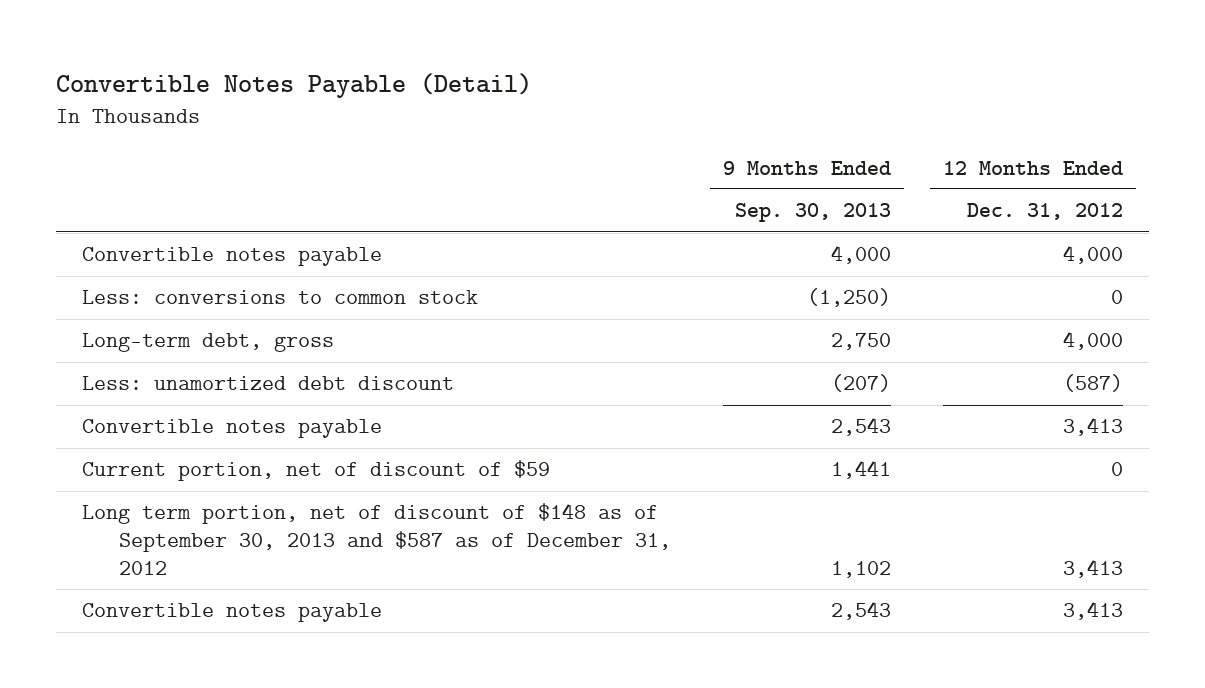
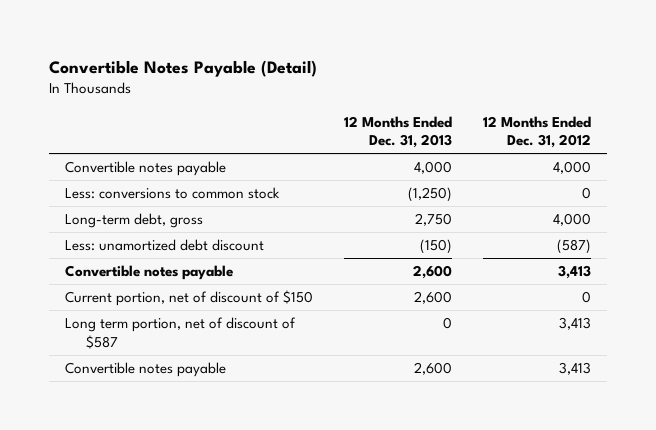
- | 9 Months Ended Sep. 30, 2013 | 12 Months Ended Dec. 31, 2012
+ | 12 Months Ended Dec. 31, 2013 | 12 Months Ended Dec. 31, 2012
- Current portion, net of discount of $59 | 1,441 | 0
- Long term portion, net of discount of $148 as of September 30, 2013 and $587 as of December 31, 2012 | 1,102 | 3,413
+ Current portion, net of discount of $150 | 2,600 | 0
+ Long term portion, net of discount of $587 | 0 | 3,413

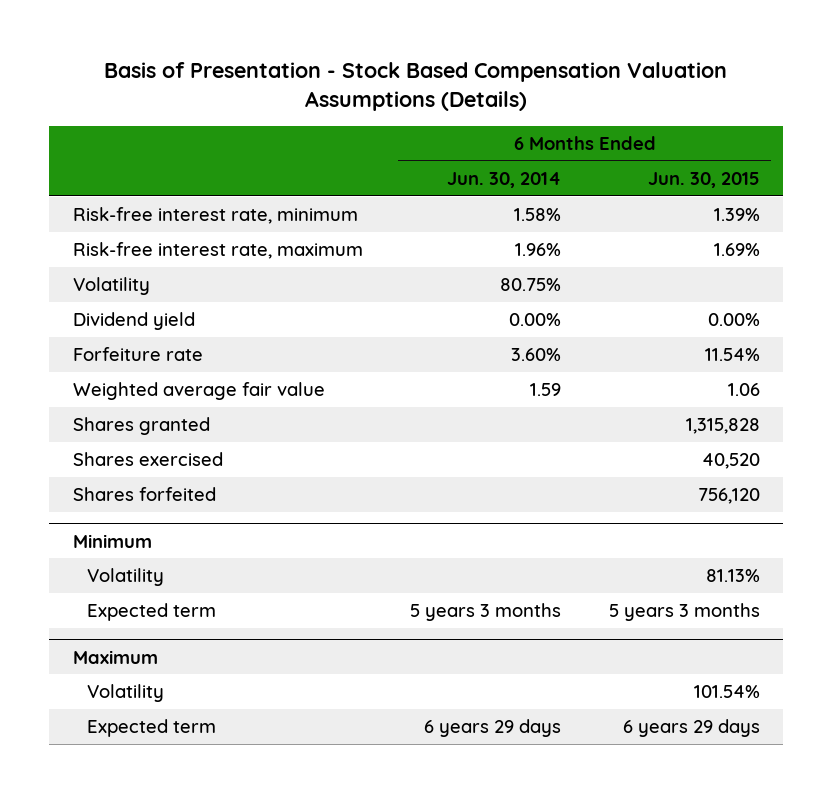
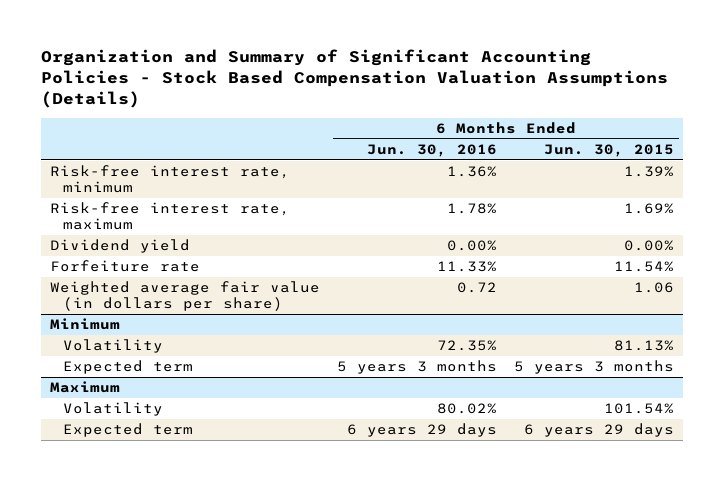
- Basis of Presentation - Stock Based Compensation Valuation Assumptions (Details)
+ Organization and Summary of Significant Accounting Policies - Stock Based Compensation Valuation Assumptions (Details)
- | 6 Months Ended Jun. 30, 2014 | 6 Months Ended Jun. 30, 2015
+ | 6 Months Ended Jun. 30, 2016 | 6 Months Ended Jun. 30, 2015
- Volatility | 80.75% |
- Weighted average fair value | 1.59 | 1.06
- Shares granted | | 1,315,828
- Shares exercised | | 40,520
- Shares forfeited | | 756,120
+ Weighted average fair value (in dollars per share) | 0.72 | 1.06

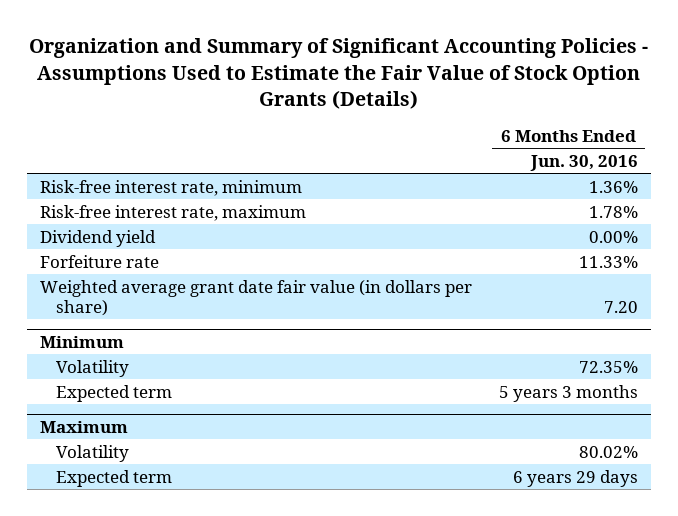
- Organization and Summary of Significant Accounting Policies - Stock Based Compensation Valuation Assumptions (Details)
+ Organization and Summary of Significant Accounting Policies - Assumptions Used to Estimate the Fair Value of Stock Option Grants (Details)
- | 6 Months Ended Jun. 30, 2016 | 6 Months Ended Jun. 30, 2015
+ | 6 Months Ended Jun. 30, 2016
- Weighted average fair value (in dollars per share) | 0.72 | 1.06
+ Weighted average grant date fair value (in dollars per share) | 7.20

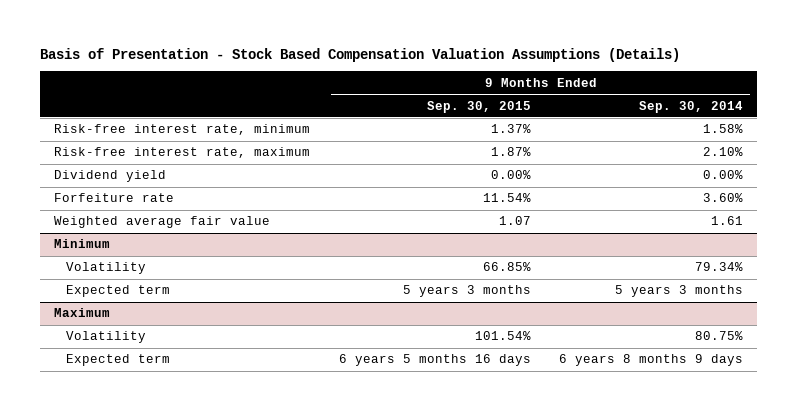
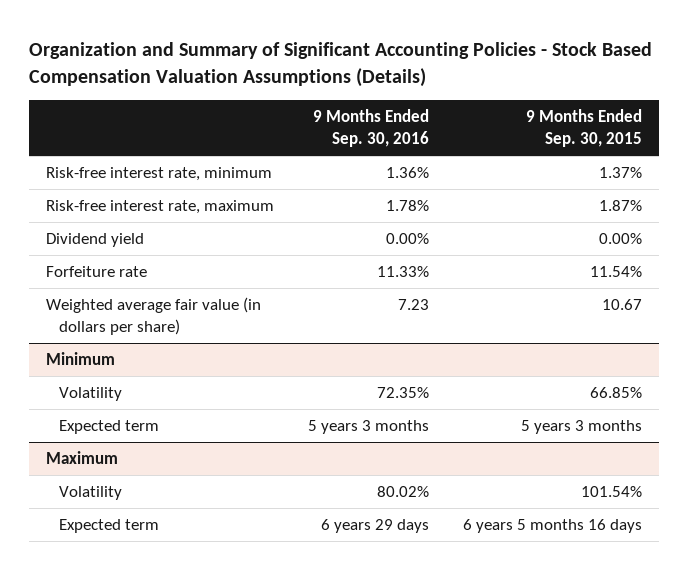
- Basis of Presentation - Stock Based Compensation Valuation Assumptions (Details)
+ Organization and Summary of Significant Accounting Policies - Stock Based Compensation Valuation Assumptions (Details)
- | 9 Months Ended Sep. 30, 2015 | 9 Months Ended Sep. 30, 2014
+ | 9 Months Ended Sep. 30, 2016 | 9 Months Ended Sep. 30, 2015
- Weighted average fair value | 1.07 | 1.61
+ Weighted average fair value (in dollars per share) | 7.23 | 10.67

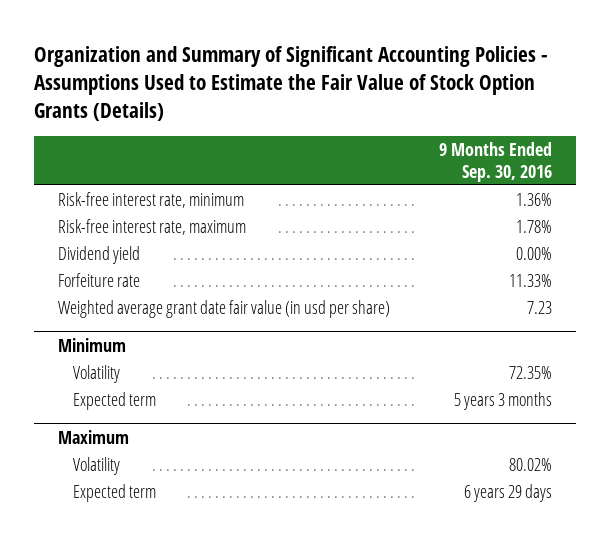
- Organization and Summary of Significant Accounting Policies - Stock Based Compensation Valuation Assumptions (Details)
+ Organization and Summary of Significant Accounting Policies - Assumptions Used to Estimate the Fair Value of Stock Option Grants (Details)
- | 9 Months Ended Sep. 30, 2016 | 9 Months Ended Sep. 30, 2015
+ | 9 Months Ended Sep. 30, 2016
- Weighted average fair value (in dollars per share) | 7.23 | 10.67
+ Weighted average grant date fair value (in usd per share) | 7.23

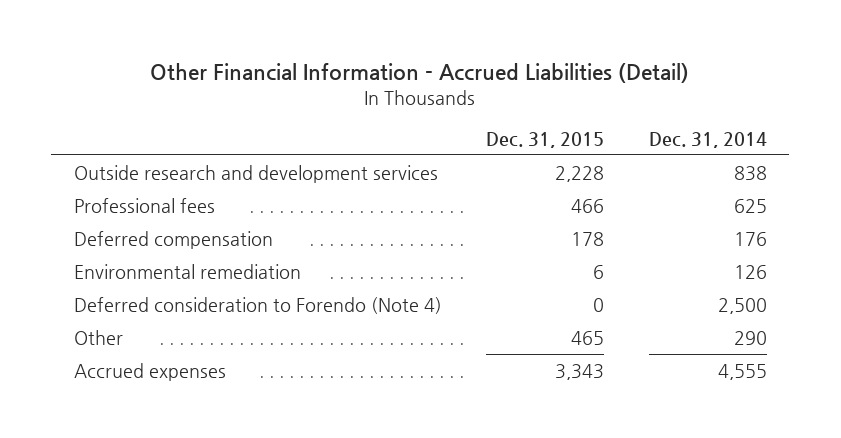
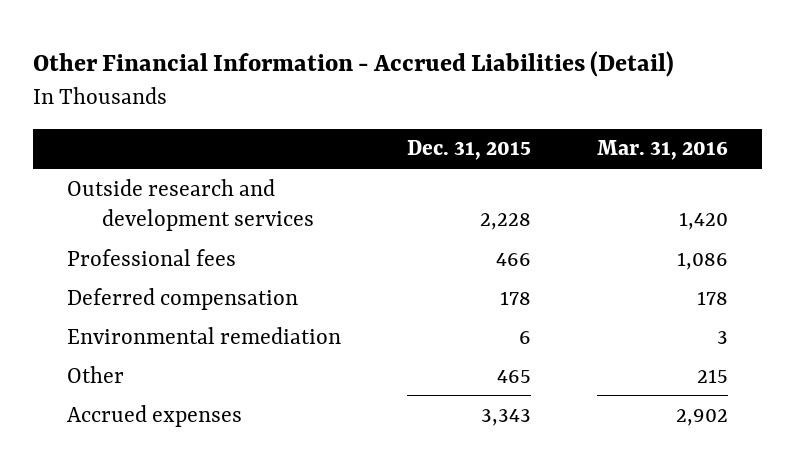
- | Dec. 31, 2015 | Dec. 31, 2014
+ | Dec. 31, 2015 | Mar. 31, 2016
- Deferred consideration to Forendo (Note 4) | 0 | 2,500

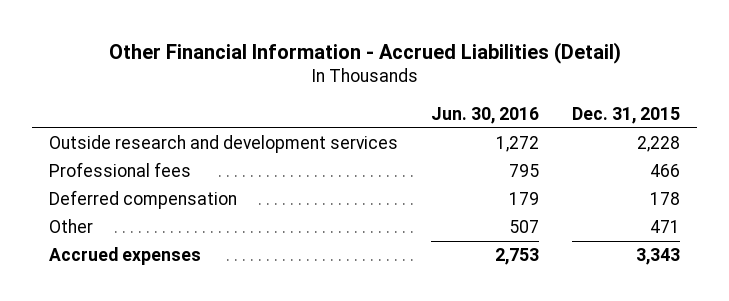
- | Dec. 31, 2015 | Mar. 31, 2016
+ | Jun. 30, 2016 | Dec. 31, 2015
- Environmental remediation | 6 | 3
- Other | 465 | 215
+ Other | 507 | 471

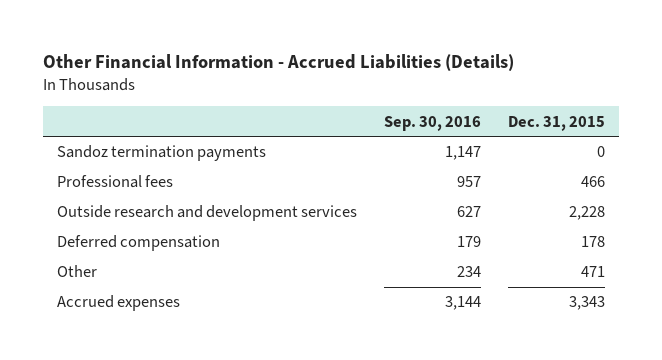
- Other Financial Information - Accrued Liabilities (Detail)
+ Other Financial Information - Accrued Liabilities (Details)
- | Jun. 30, 2016 | Dec. 31, 2015
+ | Sep. 30, 2016 | Dec. 31, 2015
+ Sandoz termination payments | 1,147 | 0
moved down: Outside research and development services | 627 | 2,228

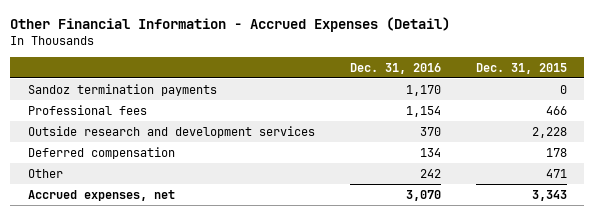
- Other Financial Information - Accrued Liabilities (Details)
+ Other Financial Information - Accrued Expenses (Detail)
- | Sep. 30, 2016 | Dec. 31, 2015
+ | Dec. 31, 2016 | Dec. 31, 2015
- Accrued expenses | 3,144 | 3,343
+ Accrued expenses, net | 3,070 | 3,343

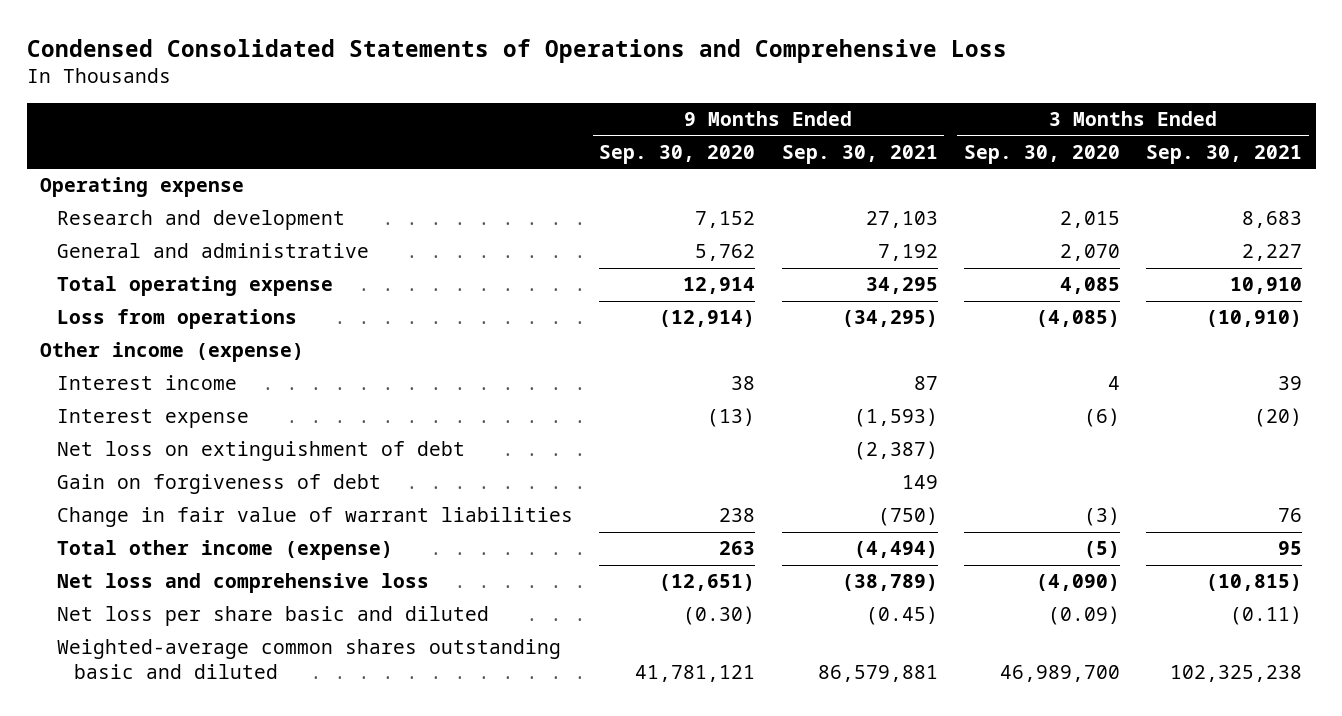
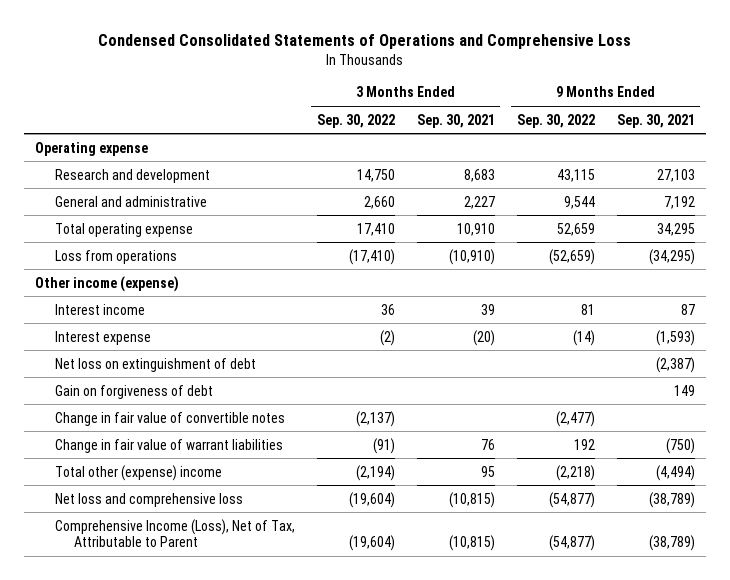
- | 9 Months Ended Sep. 30, 2020 | 9 Months Ended Sep. 30, 2021 | 3 Months Ended Sep. 30, 2020 | 3 Months Ended Sep. 30, 2021
+ | 3 Months Ended Sep. 30, 2022 | 3 Months Ended Sep. 30, 2021 | 9 Months Ended Sep. 30, 2022 | 9 Months Ended Sep. 30, 2021
+ Change in fair value of convertible notes | (2,137) | | (2,477) |
- Total other income (expense) | 263 | (4,494) | (5) | 95
+ Total other (expense) income | (2,194) | 95 | (2,218) | (4,494)
- Net loss per share basic and diluted | (0.30) | (0.45) | (0.09) | (0.11)
- Weighted-average common shares outstanding basic and diluted | 41,781,121 | 86,579,881 | 46,989,700 | 102,325,238
+ Comprehensive Income (Loss), Net of Tax, Attributable to Parent | (19,604) | (10,815) | (54,877) | (38,789)

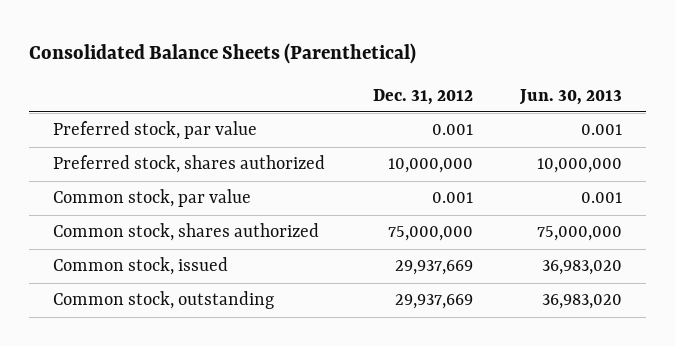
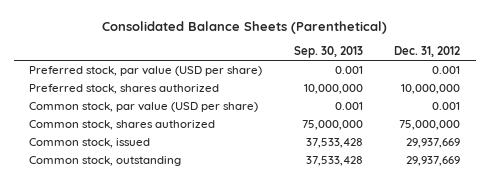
- | Dec. 31, 2012 | Jun. 30, 2013
+ | Sep. 30, 2013 | Dec. 31, 2012
- Preferred stock, par value | 0.001 | 0.001
+ Preferred stock, par value (USD per share) | 0.001 | 0.001
- Common stock, par value | 0.001 | 0.001
+ Common stock, par value (USD per share) | 0.001 | 0.001

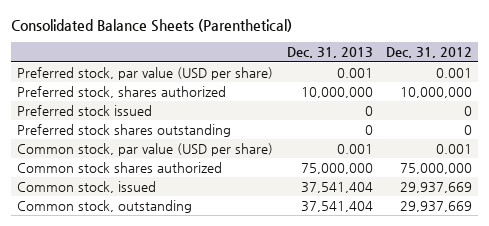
- | Sep. 30, 2013 | Dec. 31, 2012
+ | Dec. 31, 2013 | Dec. 31, 2012
+ Preferred stock issued | 0 | 0
+ Preferred stock shares outstanding | 0 | 0
- Common stock, shares authorized | 75,000,000 | 75,000,000
+ Common stock shares authorized | 75,000,000 | 75,000,000

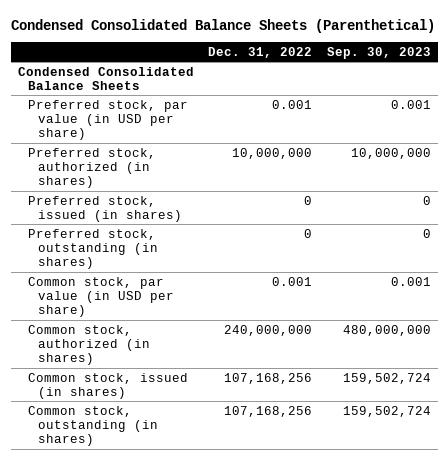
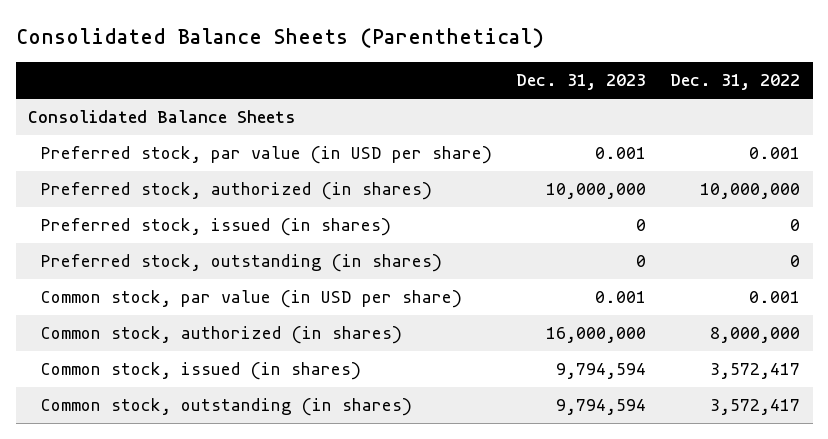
- Condensed Consolidated Balance Sheets (Parenthetical)
+ Consolidated Balance Sheets (Parenthetical)
- | Dec. 31, 2022 | Sep. 30, 2023
+ | Dec. 31, 2023 | Dec. 31, 2022
- Condensed Consolidated Balance Sheets
+ Consolidated Balance Sheets
- Common stock, authorized (in shares) | 240,000,000 | 480,000,000
- Common stock, issued (in shares) | 107,168,256 | 159,502,724
- Common stock, outstanding (in shares) | 107,168,256 | 159,502,724
+ Common stock, authorized (in shares) | 16,000,000 | 8,000,000
+ Common stock, issued (in shares) | 9,794,594 | 3,572,417
+ Common stock, outstanding (in shares) | 9,794,594 | 3,572,417

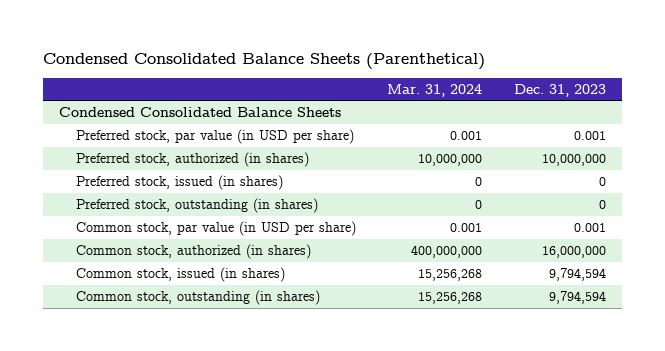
- Consolidated Balance Sheets (Parenthetical)
+ Condensed Consolidated Balance Sheets (Parenthetical)
- | Dec. 31, 2023 | Dec. 31, 2022
+ | Mar. 31, 2024 | Dec. 31, 2023
- Consolidated Balance Sheets
+ Condensed Consolidated Balance Sheets

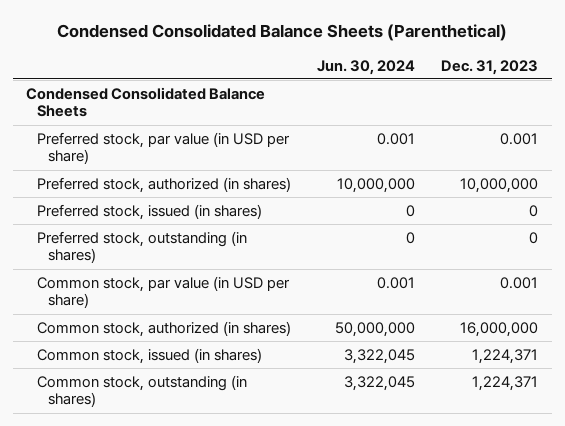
- | Mar. 31, 2024 | Dec. 31, 2023
+ | Jun. 30, 2024 | Dec. 31, 2023
- Common stock, issued (in shares) | 15,256,268 | 9,794,594
- Common stock, outstanding (in shares) | 15,256,268 | 9,794,594
+ Common stock, issued (in shares) | 3,322,045 | 1,224,371
+ Common stock, outstanding (in shares) | 3,322,045 | 1,224,371

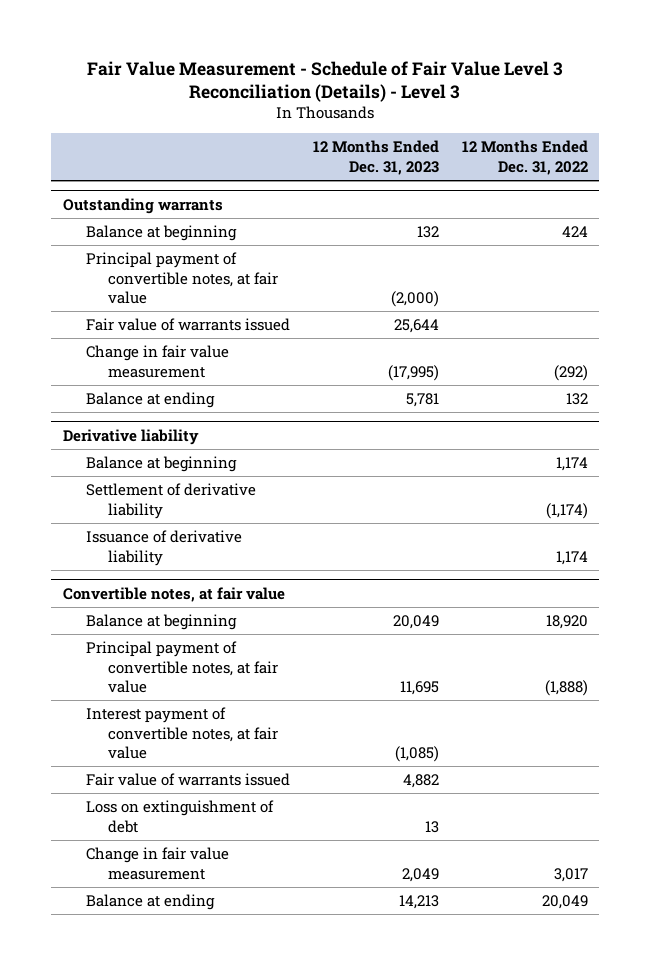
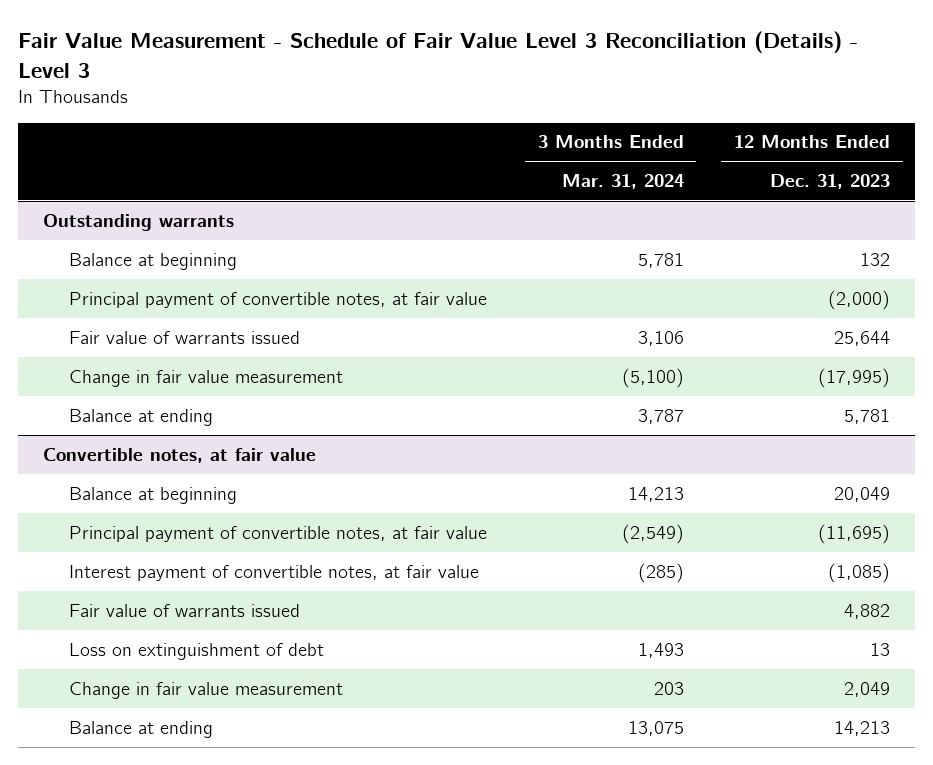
- | 12 Months Ended Dec. 31, 2023 | 12 Months Ended Dec. 31, 2022
+ | 3 Months Ended Mar. 31, 2024 | 12 Months Ended Dec. 31, 2023
- Derivative liability
- Balance at beginning | | 1,174
- Settlement of derivative liability | | (1,174)
- Issuance of derivative liability | | 1,174
@ Convertible notes, at fair value
- Principal payment of convertible notes, at fair value | 11,695 | (1,888)
+ Principal payment of convertible notes, at fair value | (2,549) | (11,695)

